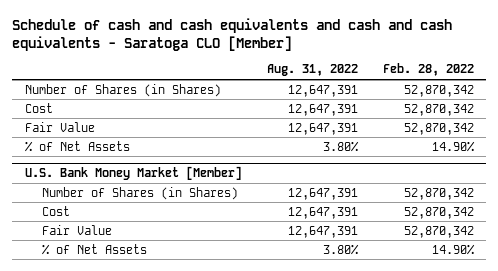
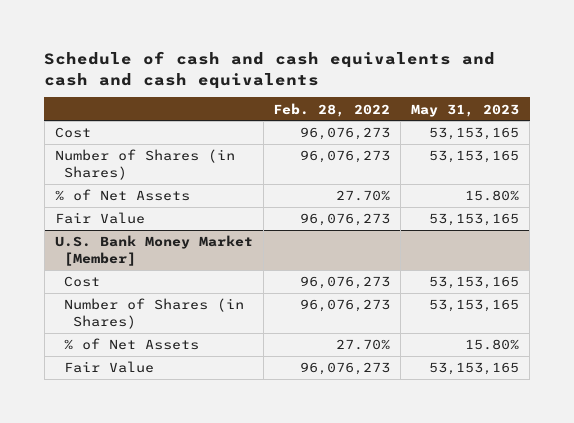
- Schedule of cash and cash equivalents and cash and cash equivalents - Saratoga CLO [Member]
+ Schedule of cash and cash equivalents and cash and cash equivalents
- | Aug. 31, 2022 | Feb. 28, 2022
+ | Feb. 28, 2022 | May 31, 2023
- Number of Shares (in Shares) | 12,647,391 | 52,870,342
- Cost | 12,647,391 | 52,870,342
- Fair Value | 12,647,391 | 52,870,342
- % of Net Assets | 3.80% | 14.90%
+ Cost | 96,076,273 | 53,153,165
+ Number of Shares (in Shares) | 96,076,273 | 53,153,165
+ % of Net Assets | 27.70% | 15.80%
+ Fair Value | 96,076,273 | 53,153,165
@ U.S. Bank Money Market [Member]
- Number of Shares (in Shares) | 12,647,391 | 52,870,342
- Cost | 12,647,391 | 52,870,342
- Fair Value | 12,647,391 | 52,870,342
- % of Net Assets | 3.80% | 14.90%
+ Cost | 96,076,273 | 53,153,165
+ Number of Shares (in Shares) | 96,076,273 | 53,153,165
+ % of Net Assets | 27.70% | 15.80%
+ Fair Value | 96,076,273 | 53,153,165

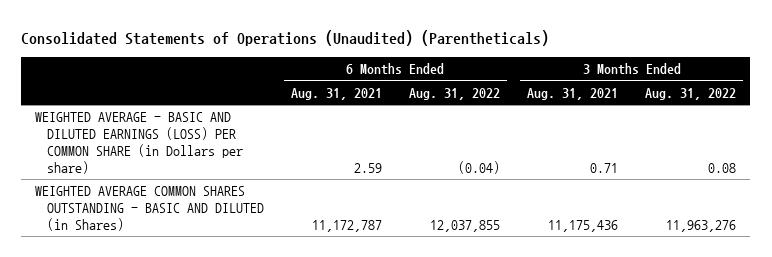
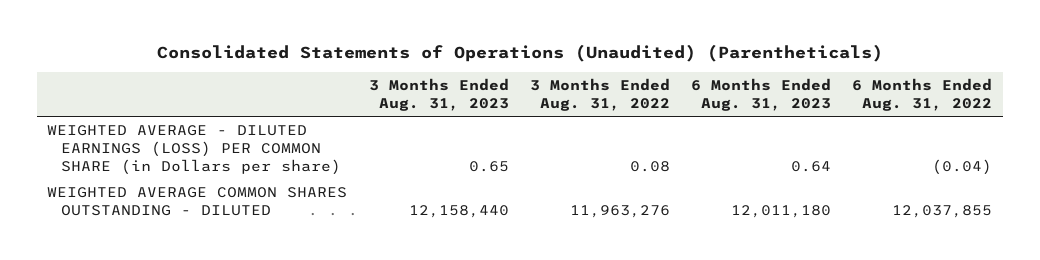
- | 6 Months Ended Aug. 31, 2021 | 6 Months Ended Aug. 31, 2022 | 3 Months Ended Aug. 31, 2021 | 3 Months Ended Aug. 31, 2022
+ | 3 Months Ended Aug. 31, 2023 | 3 Months Ended Aug. 31, 2022 | 6 Months Ended Aug. 31, 2023 | 6 Months Ended Aug. 31, 2022
- WEIGHTED AVERAGE - BASIC AND DILUTED EARNINGS (LOSS) PER COMMON SHARE (in Dollars per share) | 2.59 | (0.04) | 0.71 | 0.08
- WEIGHTED AVERAGE COMMON SHARES OUTSTANDING - BASIC AND DILUTED (in Shares) | 11,172,787 | 12,037,855 | 11,175,436 | 11,963,276
+ WEIGHTED AVERAGE - DILUTED EARNINGS (LOSS) PER COMMON SHARE (in Dollars per share) | 0.65 | 0.08 | 0.64 | (0.04)
+ WEIGHTED AVERAGE COMMON SHARES OUTSTANDING - DILUTED | 12,158,440 | 11,963,276 | 12,011,180 | 12,037,855

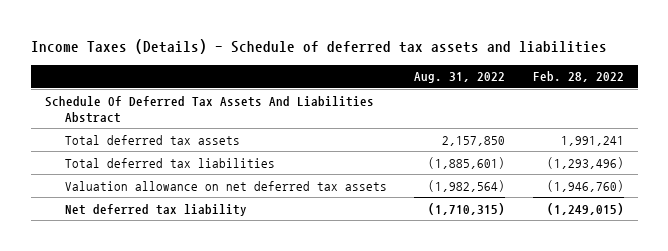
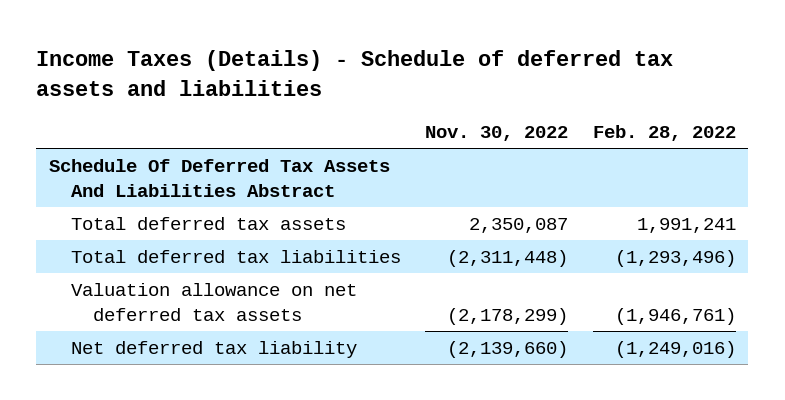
- | Aug. 31, 2022 | Feb. 28, 2022
+ | Nov. 30, 2022 | Feb. 28, 2022
- Valuation allowance on net deferred tax assets | (1,982,564) | (1,946,760)
- Net deferred tax liability | (1,710,315) | (1,249,015)
+ Valuation allowance on net deferred tax assets | (2,178,299) | (1,946,761)
+ Net deferred tax liability | (2,139,660) | (1,249,016)

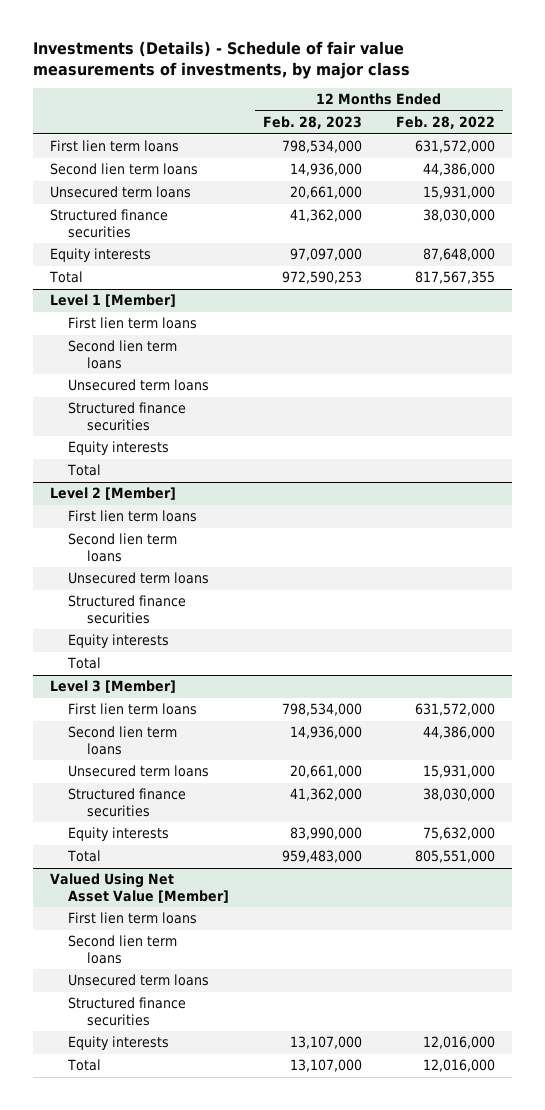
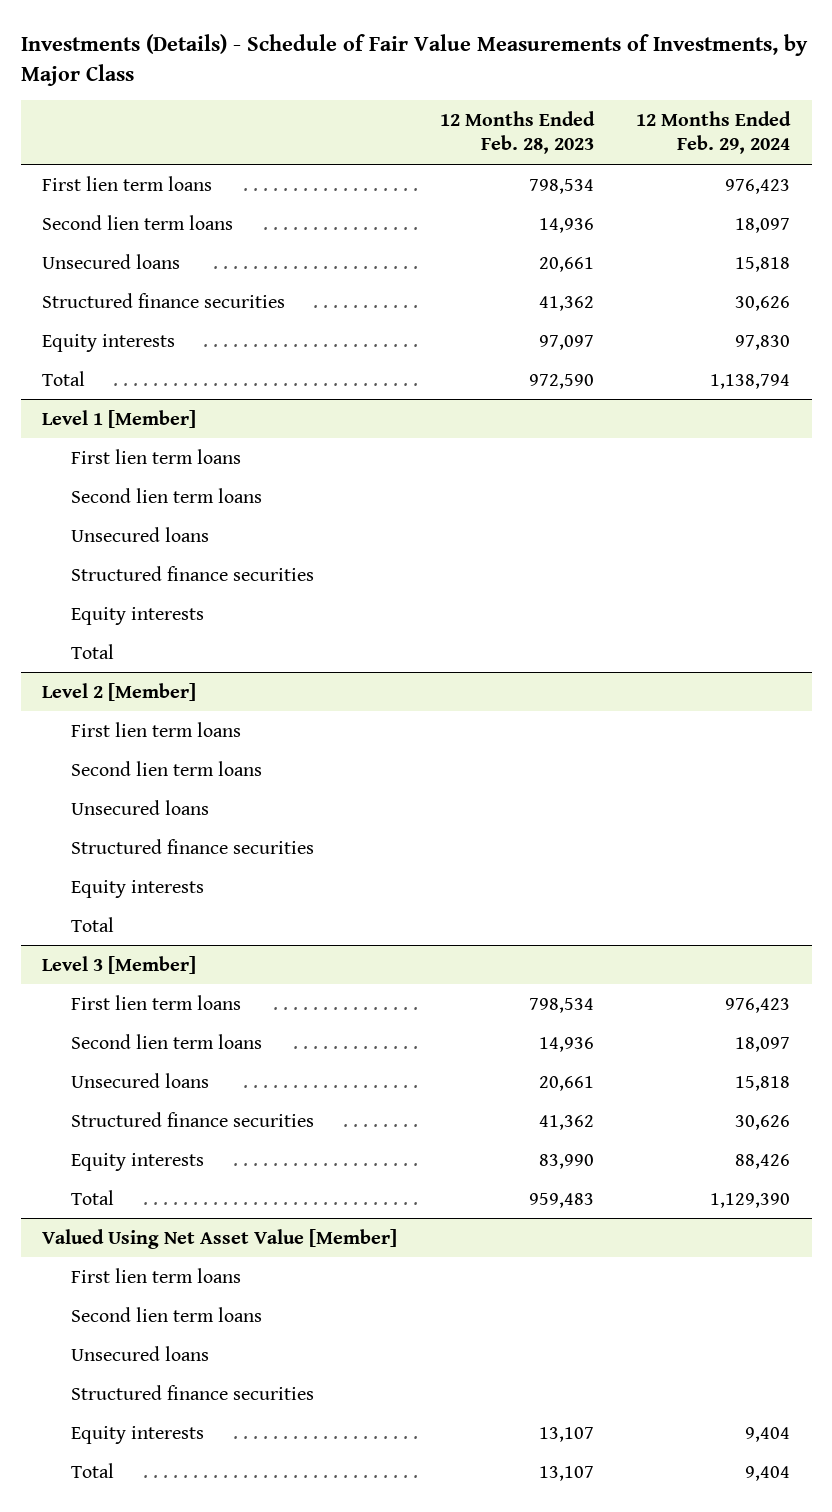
- Investments (Details) - Schedule of fair value measurements of investments, by major class
+ Investments (Details) - Schedule of Fair Value Measurements of Investments, by Major Class
- | 12 Months Ended Feb. 28, 2023 | 12 Months Ended Feb. 28, 2022
+ | 12 Months Ended Feb. 28, 2023 | 12 Months Ended Feb. 29, 2024
- First lien term loans | 798,534,000 | 631,572,000
- Second lien term loans | 14,936,000 | 44,386,000
- Unsecured term loans | 20,661,000 | 15,931,000
- Structured finance securities | 41,362,000 | 38,030,000
- Equity interests | 97,097,000 | 87,648,000
- Total | 972,590,253 | 817,567,355
+ First lien term loans | 798,534 | 976,423
+ Second lien term loans | 14,936 | 18,097
+ Unsecured loans | 20,661 | 15,818
+ Structured finance securities | 41,362 | 30,626
+ Equity interests | 97,097 | 97,830
+ Total | 972,590 | 1,138,794
@ Level 1 [Member]
- Unsecured term loans
+ Unsecured loans
@ Level 2 [Member]
- Unsecured term loans
+ Unsecured loans
@ Level 3 [Member]
- First lien term loans | 798,534,000 | 631,572,000
- Second lien term loans | 14,936,000 | 44,386,000
- Unsecured term loans | 20,661,000 | 15,931,000
- Structured finance securities | 41,362,000 | 38,030,000
- Equity interests | 83,990,000 | 75,632,000
- Total | 959,483,000 | 805,551,000
+ First lien term loans | 798,534 | 976,423
+ Second lien term loans | 14,936 | 18,097
+ Unsecured loans | 20,661 | 15,818
+ Structured finance securities | 41,362 | 30,626
+ Equity interests | 83,990 | 88,426
+ Total | 959,483 | 1,129,390
@ Valued Using Net Asset Value [Member]
- Unsecured term loans
+ Unsecured loans
- Equity interests | 13,107,000 | 12,016,000
- Total | 13,107,000 | 12,016,000
+ Equity interests | 13,107 | 9,404
+ Total | 13,107 | 9,404

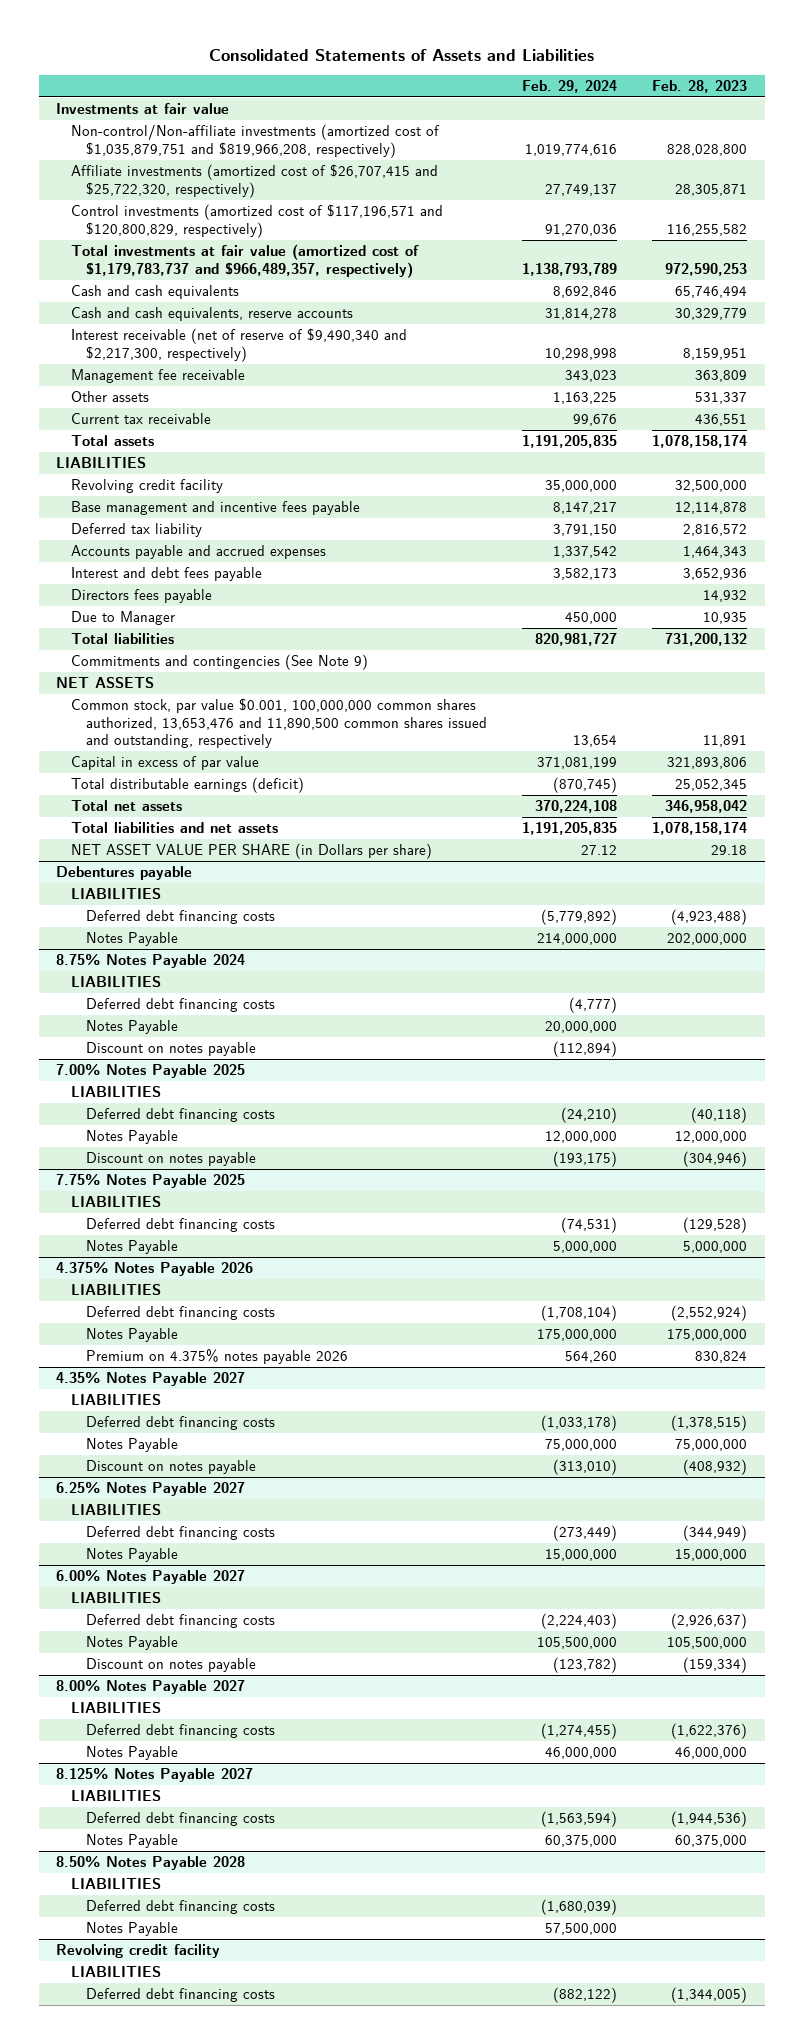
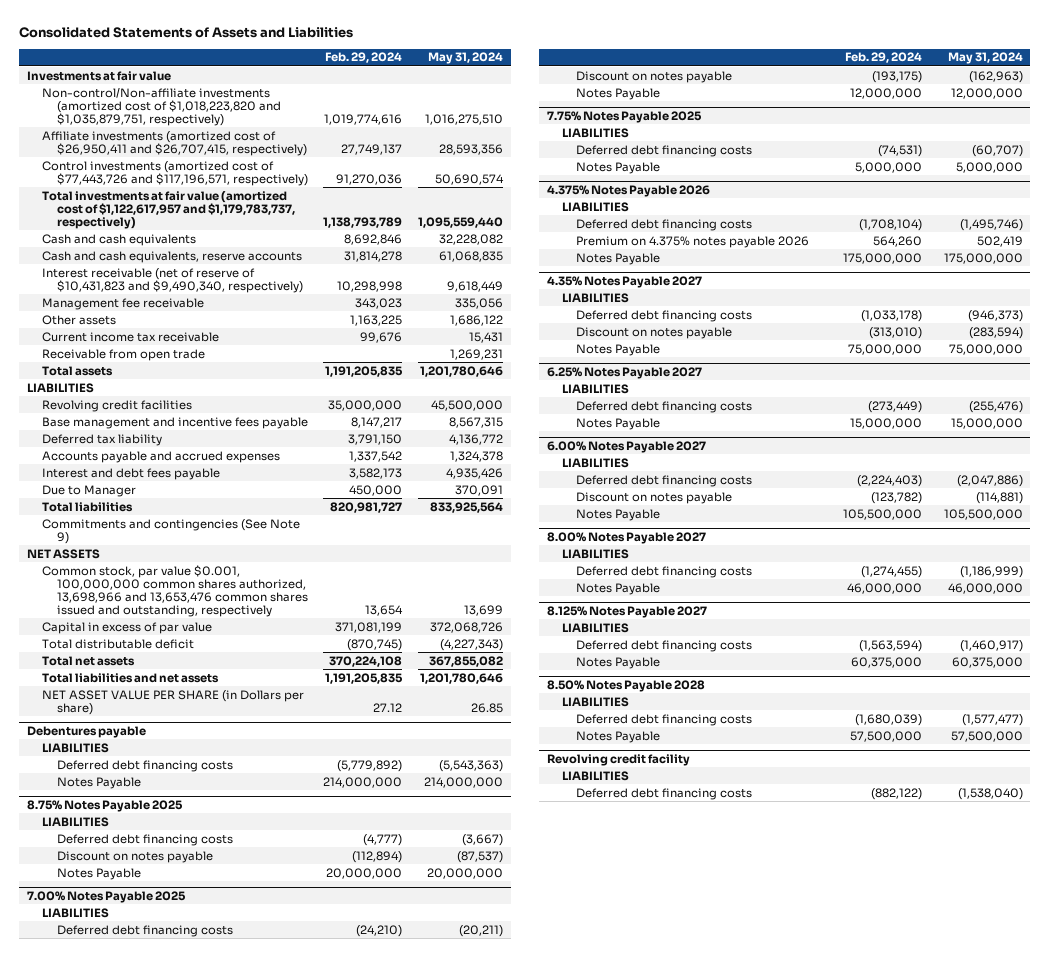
- | Feb. 29, 2024 | Feb. 28, 2023
+ | Feb. 29, 2024 | May 31, 2024
- Non-control/Non-affiliate investments (amortized cost of $1,035,879,751 and $819,966,208, respectively) | 1,019,774,616 | 828,028,800
- Affiliate investments (amortized cost of $26,707,415 and $25,722,320, respectively) | 27,749,137 | 28,305,871
- Control investments (amortized cost of $117,196,571 and $120,800,829, respectively) | 91,270,036 | 116,255,582
- Total investments at fair value (amortized cost of $1,179,783,737 and $966,489,357, respectively) | 1,138,793,789 | 972,590,253
+ Non-control/Non-affiliate investments (amortized cost of $1,018,223,820 and $1,035,879,751, respectively) | 1,019,774,616 | 1,016,275,510
+ Affiliate investments (amortized cost of $26,950,411 and $26,707,415, respectively) | 27,749,137 | 28,593,356
+ Control investments (amortized cost of $77,443,726 and $117,196,571, respectively) | 91,270,036 | 50,690,574
+ Total investments at fair value (amortized cost of $1,122,617,957 and $1,179,783,737, respectively) | 1,138,793,789 | 1,095,559,440
- Interest receivable (net of reserve of $9,490,340 and $2,217,300, respectively) | 10,298,998 | 8,159,951
+ Interest receivable (net of reserve of $10,431,823 and $9,490,340, respectively) | 10,298,998 | 9,618,449
- Current tax receivable | 99,676 | 436,551
+ Current income tax receivable | 99,676 | 15,431
+ Receivable from open trade | | 1,269,231
- Revolving credit facility | 35,000,000 | 32,500,000
+ Revolving credit facilities | 35,000,000 | 45,500,000
- Directors fees payable | | 14,932
- Common stock, par value $0.001, 100,000,000 common shares authorized, 13,653,476 and 11,890,500 common shares issued and outstanding, respectively | 13,654 | 11,891
+ Common stock, par value $0.001, 100,000,000 common shares authorized, 13,698,966 and 13,653,476 common shares issued and outstanding, respectively | 13,654 | 13,699
- Total distributable earnings (deficit) | (870,745) | 25,052,345
+ Total distributable deficit | (870,745) | (4,227,343)
- 8.75% Notes Payable 2024
+ 8.75% Notes Payable 2025
- Notes Payable | 20,000,000 |
+ Notes Payable | 20,000,000 | 20,000,000
@ 7.00% Notes Payable 2025
moved down: Notes Payable | 12,000,000 | 12,000,000
@ 4.375% Notes Payable 2026
moved down: Notes Payable | 175,000,000 | 175,000,000
@ 4.35% Notes Payable 2027
moved down: Notes Payable | 75,000,000 | 75,000,000
@ 6.00% Notes Payable 2027
moved down: Notes Payable | 105,500,000 | 105,500,000

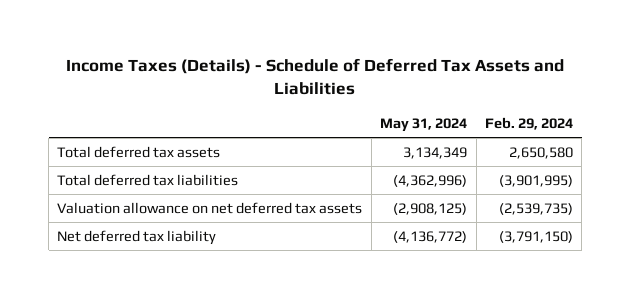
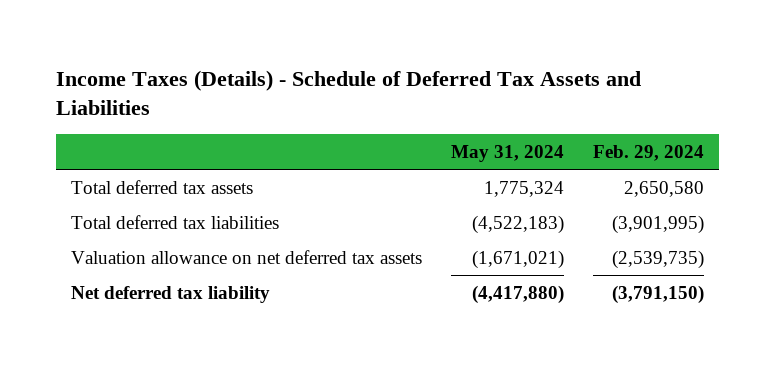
- Total deferred tax assets | 3,134,349 | 2,650,580
- Total deferred tax liabilities | (4,362,996) | (3,901,995)
- Valuation allowance on net deferred tax assets | (2,908,125) | (2,539,735)
- Net deferred tax liability | (4,136,772) | (3,791,150)
+ Total deferred tax assets | 1,775,324 | 2,650,580
+ Total deferred tax liabilities | (4,522,183) | (3,901,995)
+ Valuation allowance on net deferred tax assets | (1,671,021) | (2,539,735)
+ Net deferred tax liability | (4,417,880) | (3,791,150)

